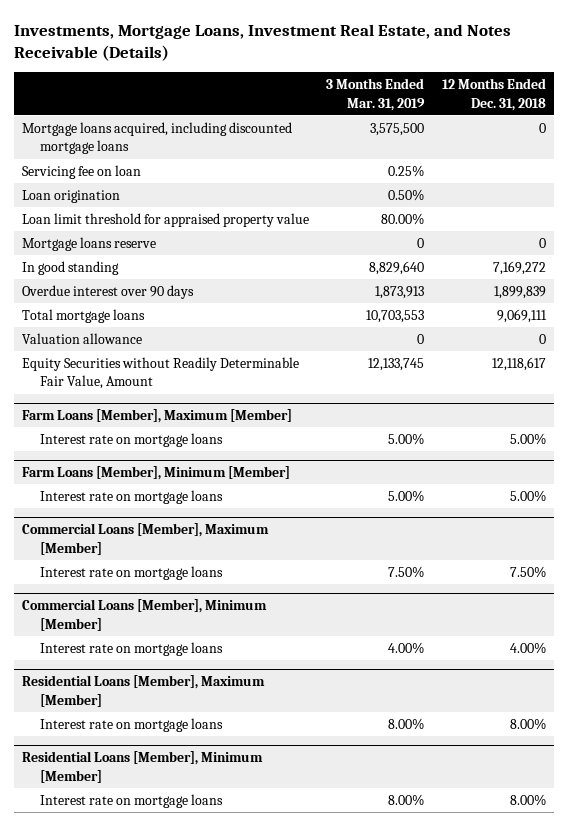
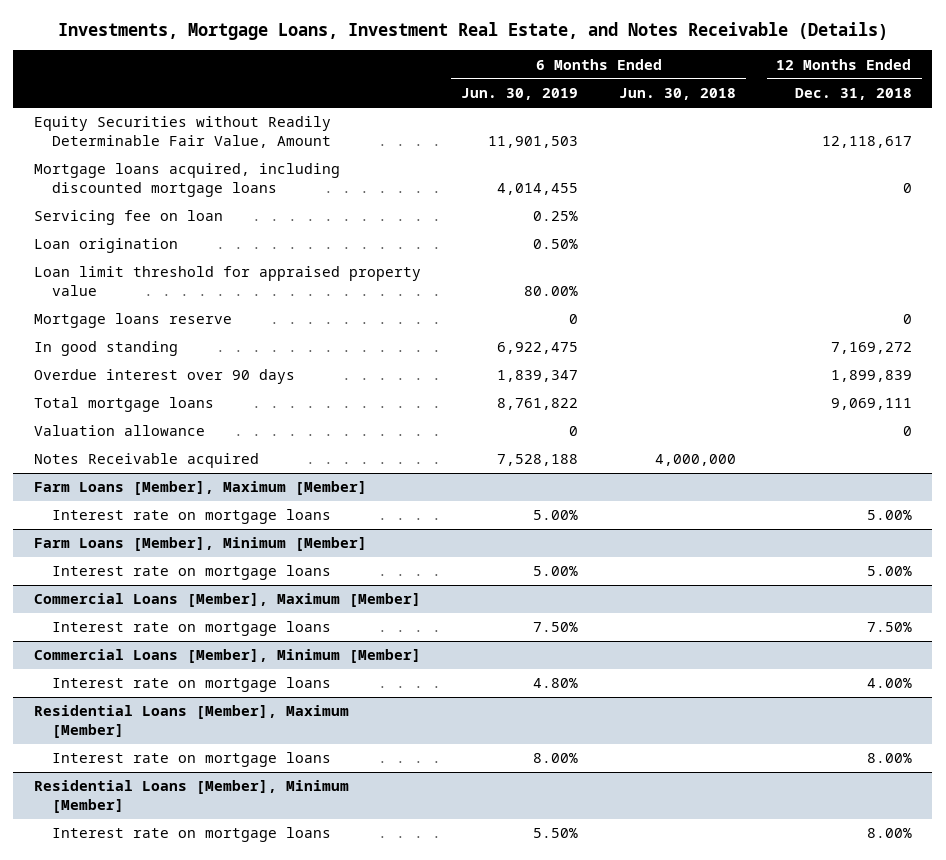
- | 3 Months Ended Mar. 31, 2019 | 12 Months Ended Dec. 31, 2018
+ | 6 Months Ended Jun. 30, 2019 | 6 Months Ended Jun. 30, 2018 | 12 Months Ended Dec. 31, 2018
moved up: Equity Securities without Readily Determinable Fair Value, Amount | 11,901,503 | | 12,118,617
+ Notes Receivable acquired | 7,528,188 | 4,000,000 |

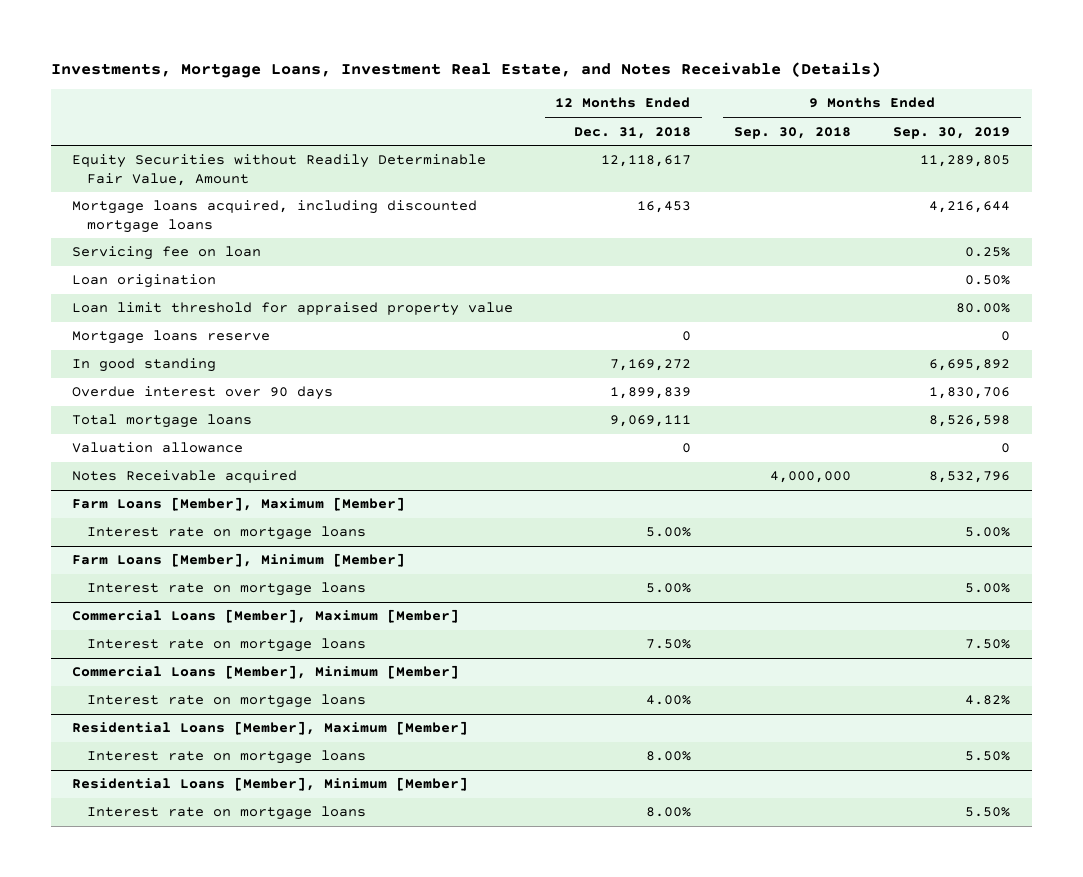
- | 6 Months Ended Jun. 30, 2019 | 6 Months Ended Jun. 30, 2018 | 12 Months Ended Dec. 31, 2018
+ | 12 Months Ended Dec. 31, 2018 | 9 Months Ended Sep. 30, 2018 | 9 Months Ended Sep. 30, 2019
- Mortgage loans acquired, including discounted mortgage loans | 4,014,455 | | 0
+ Mortgage loans acquired, including discounted mortgage loans | 16,453 | | 4,216,644

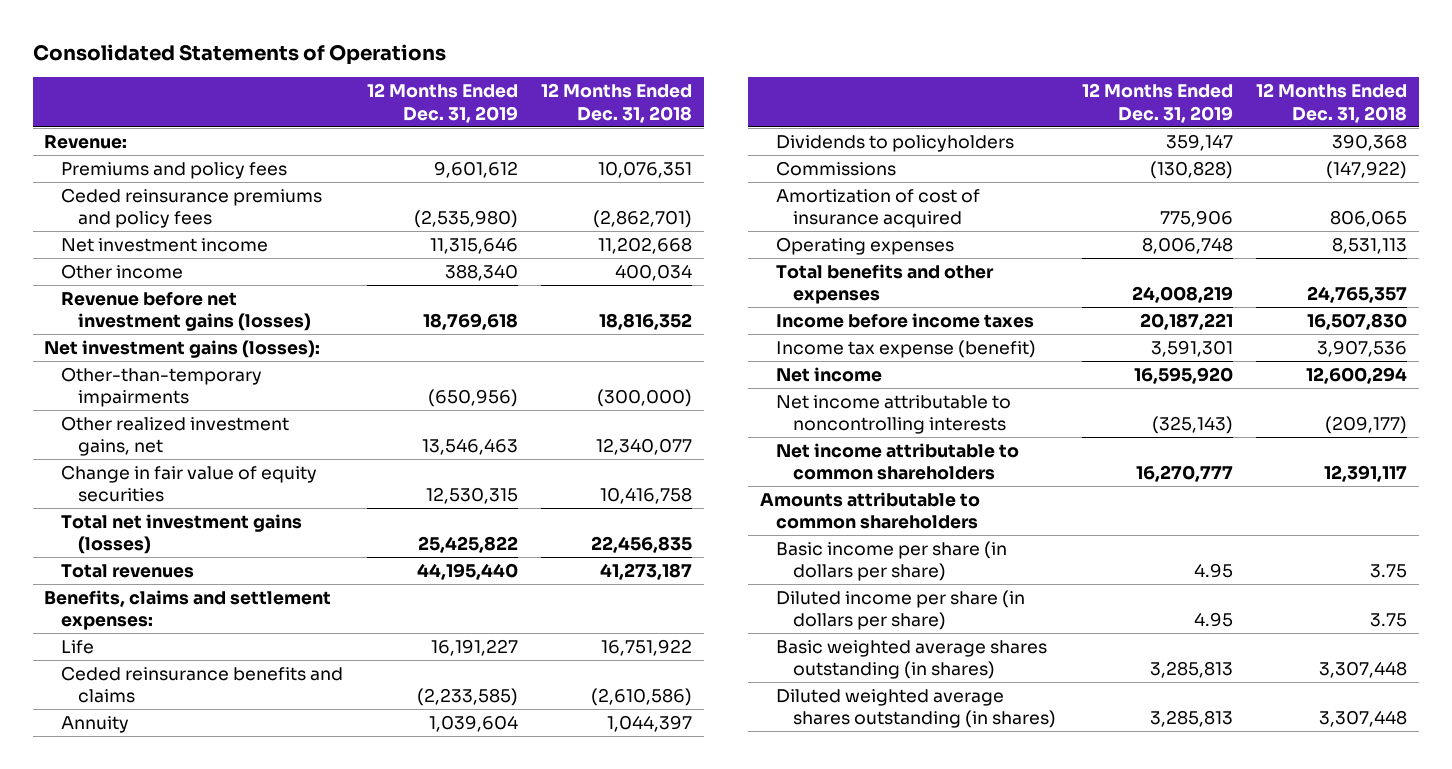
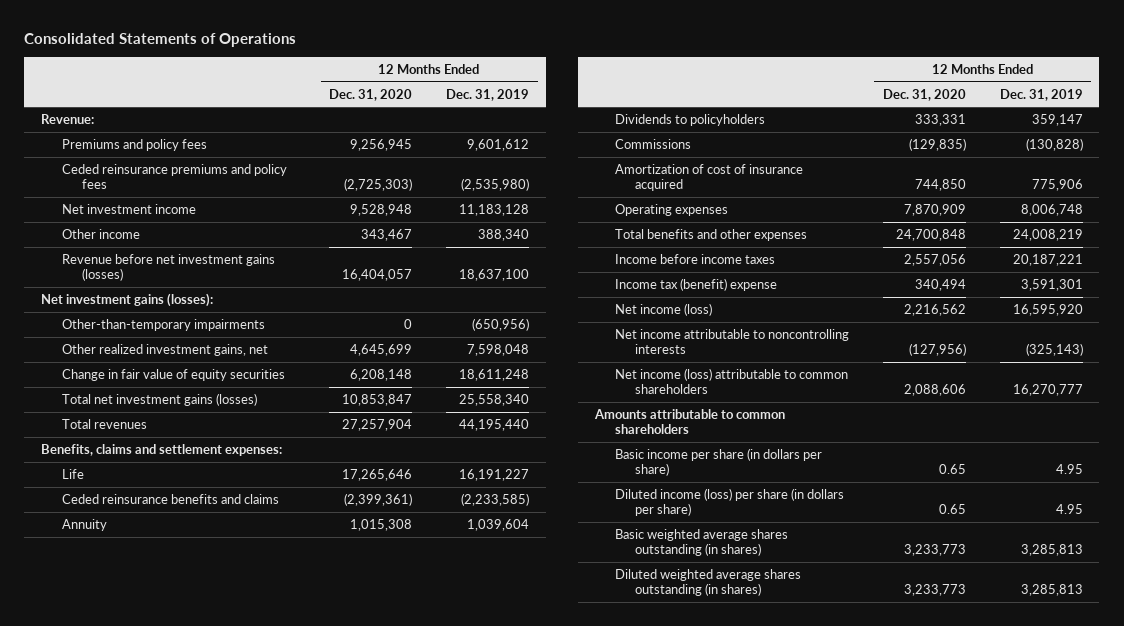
- | 12 Months Ended Dec. 31, 2019 | 12 Months Ended Dec. 31, 2018
+ | 12 Months Ended Dec. 31, 2020 | 12 Months Ended Dec. 31, 2019
- Net investment income | 11,315,646 | 11,202,668
+ Net investment income | 9,528,948 | 11,183,128
- Revenue before net investment gains (losses) | 18,769,618 | 18,816,352
+ Revenue before net investment gains (losses) | 16,404,057 | 18,637,100
- Other realized investment gains, net | 13,546,463 | 12,340,077
- Change in fair value of equity securities | 12,530,315 | 10,416,758
- Total net investment gains (losses) | 25,425,822 | 22,456,835
+ Other realized investment gains, net | 4,645,699 | 7,598,048
+ Change in fair value of equity securities | 6,208,148 | 18,611,248
+ Total net investment gains (losses) | 10,853,847 | 25,558,340
- Income tax expense (benefit) | 3,591,301 | 3,907,536
- Net income | 16,595,920 | 12,600,294
+ Income tax (benefit) expense | 340,494 | 3,591,301
+ Net income (loss) | 2,216,562 | 16,595,920
- Net income attributable to common shareholders | 16,270,777 | 12,391,117
+ Net income (loss) attributable to common shareholders | 2,088,606 | 16,270,777
- Diluted income per share (in dollars per share) | 4.95 | 3.75
+ Diluted income (loss) per share (in dollars per share) | 0.65 | 4.95

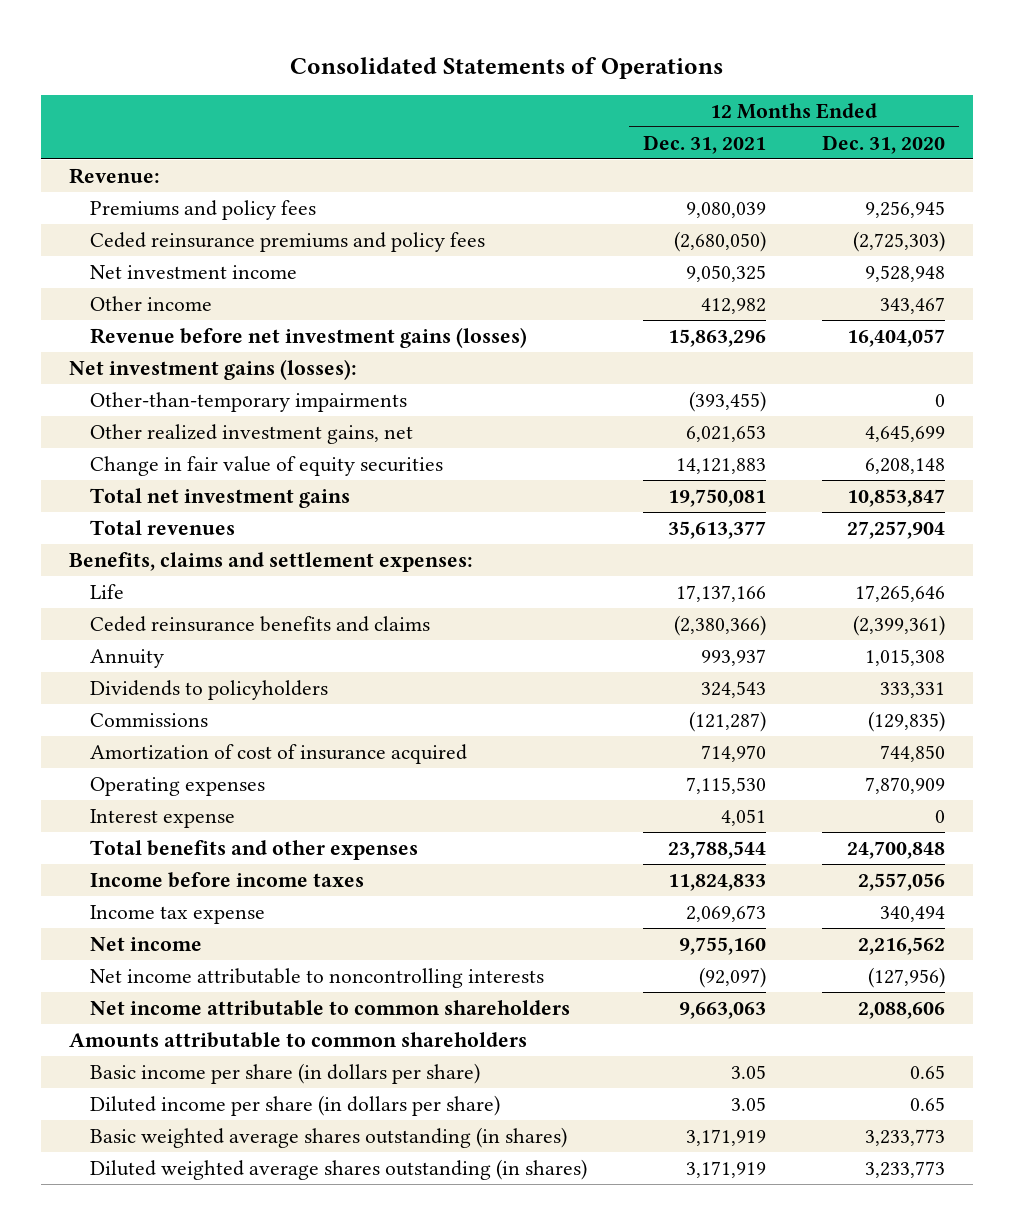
- | 12 Months Ended Dec. 31, 2020 | 12 Months Ended Dec. 31, 2019
+ | 12 Months Ended Dec. 31, 2021 | 12 Months Ended Dec. 31, 2020
- Total net investment gains (losses) | 10,853,847 | 25,558,340
+ Total net investment gains | 19,750,081 | 10,853,847
+ Interest expense | 4,051 | 0
- Income tax (benefit) expense | 340,494 | 3,591,301
- Net income (loss) | 2,216,562 | 16,595,920
+ Income tax expense | 2,069,673 | 340,494
+ Net income | 9,755,160 | 2,216,562
- Net income (loss) attributable to common shareholders | 2,088,606 | 16,270,777
+ Net income attributable to common shareholders | 9,663,063 | 2,088,606
- Diluted income (loss) per share (in dollars per share) | 0.65 | 4.95
+ Diluted income per share (in dollars per share) | 3.05 | 0.65

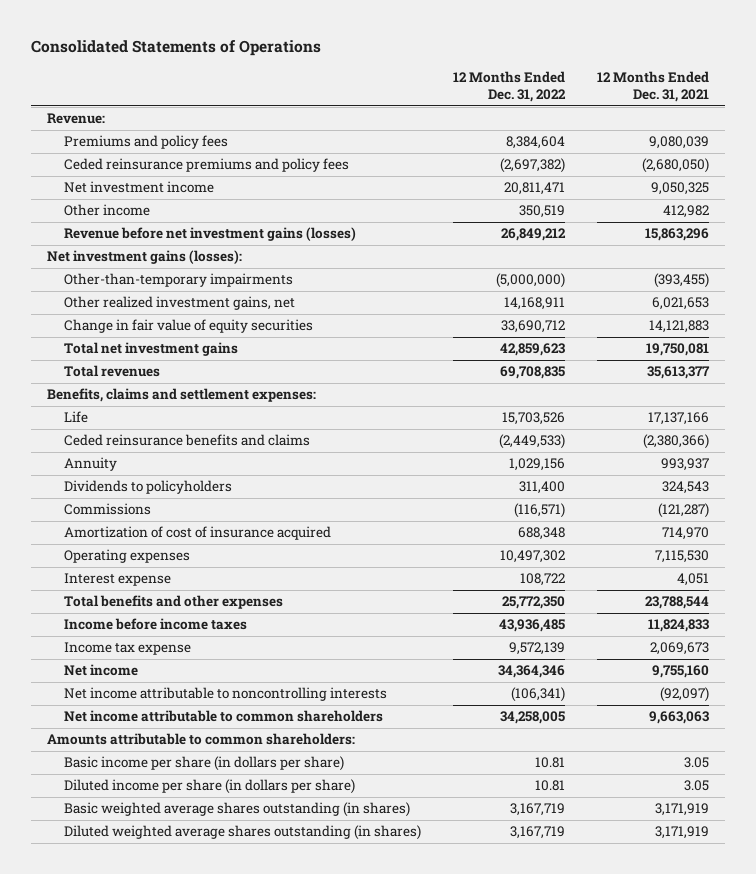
- | 12 Months Ended Dec. 31, 2021 | 12 Months Ended Dec. 31, 2020
+ | 12 Months Ended Dec. 31, 2022 | 12 Months Ended Dec. 31, 2021
- Amounts attributable to common shareholders
+ Amounts attributable to common shareholders:

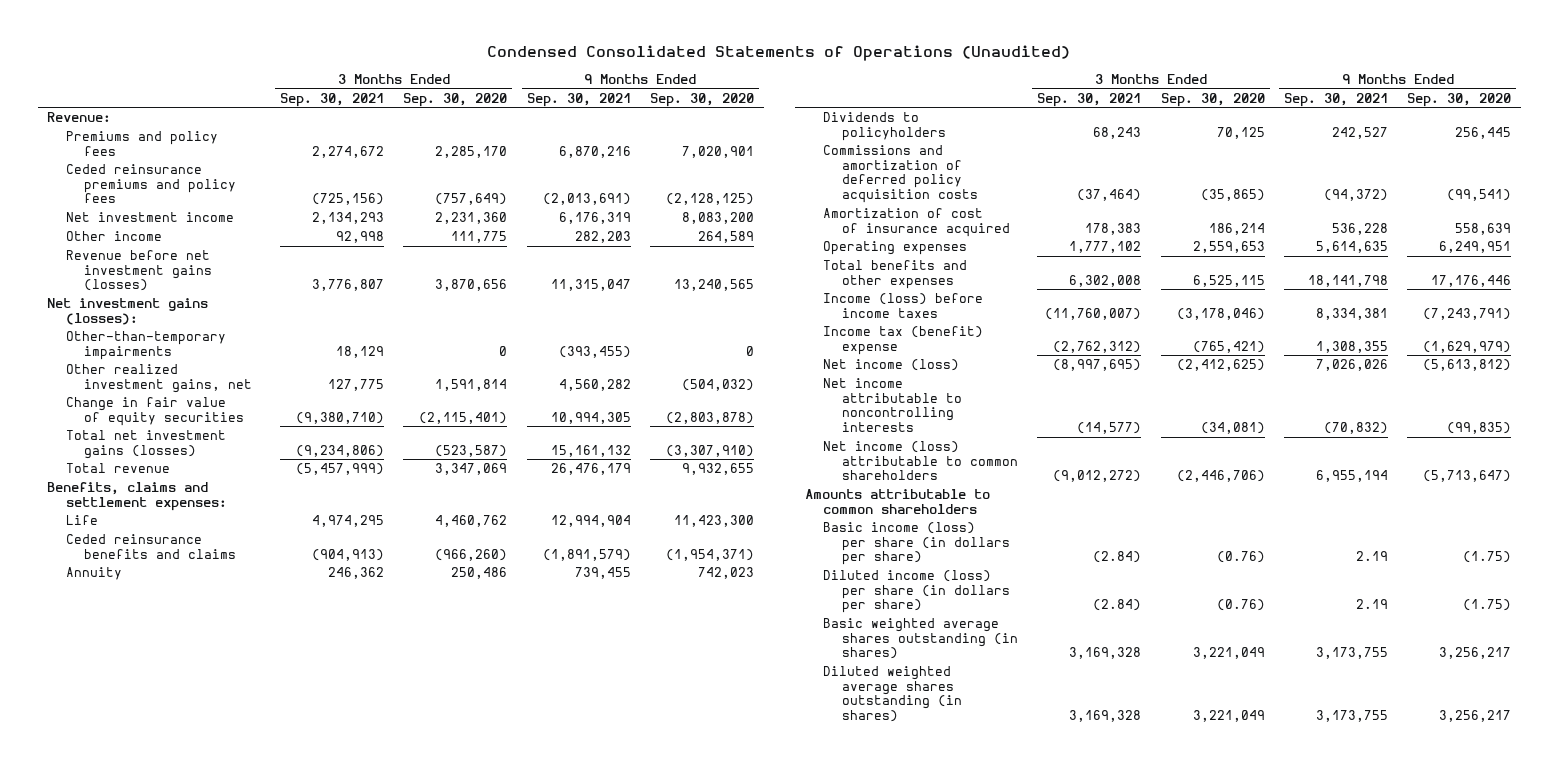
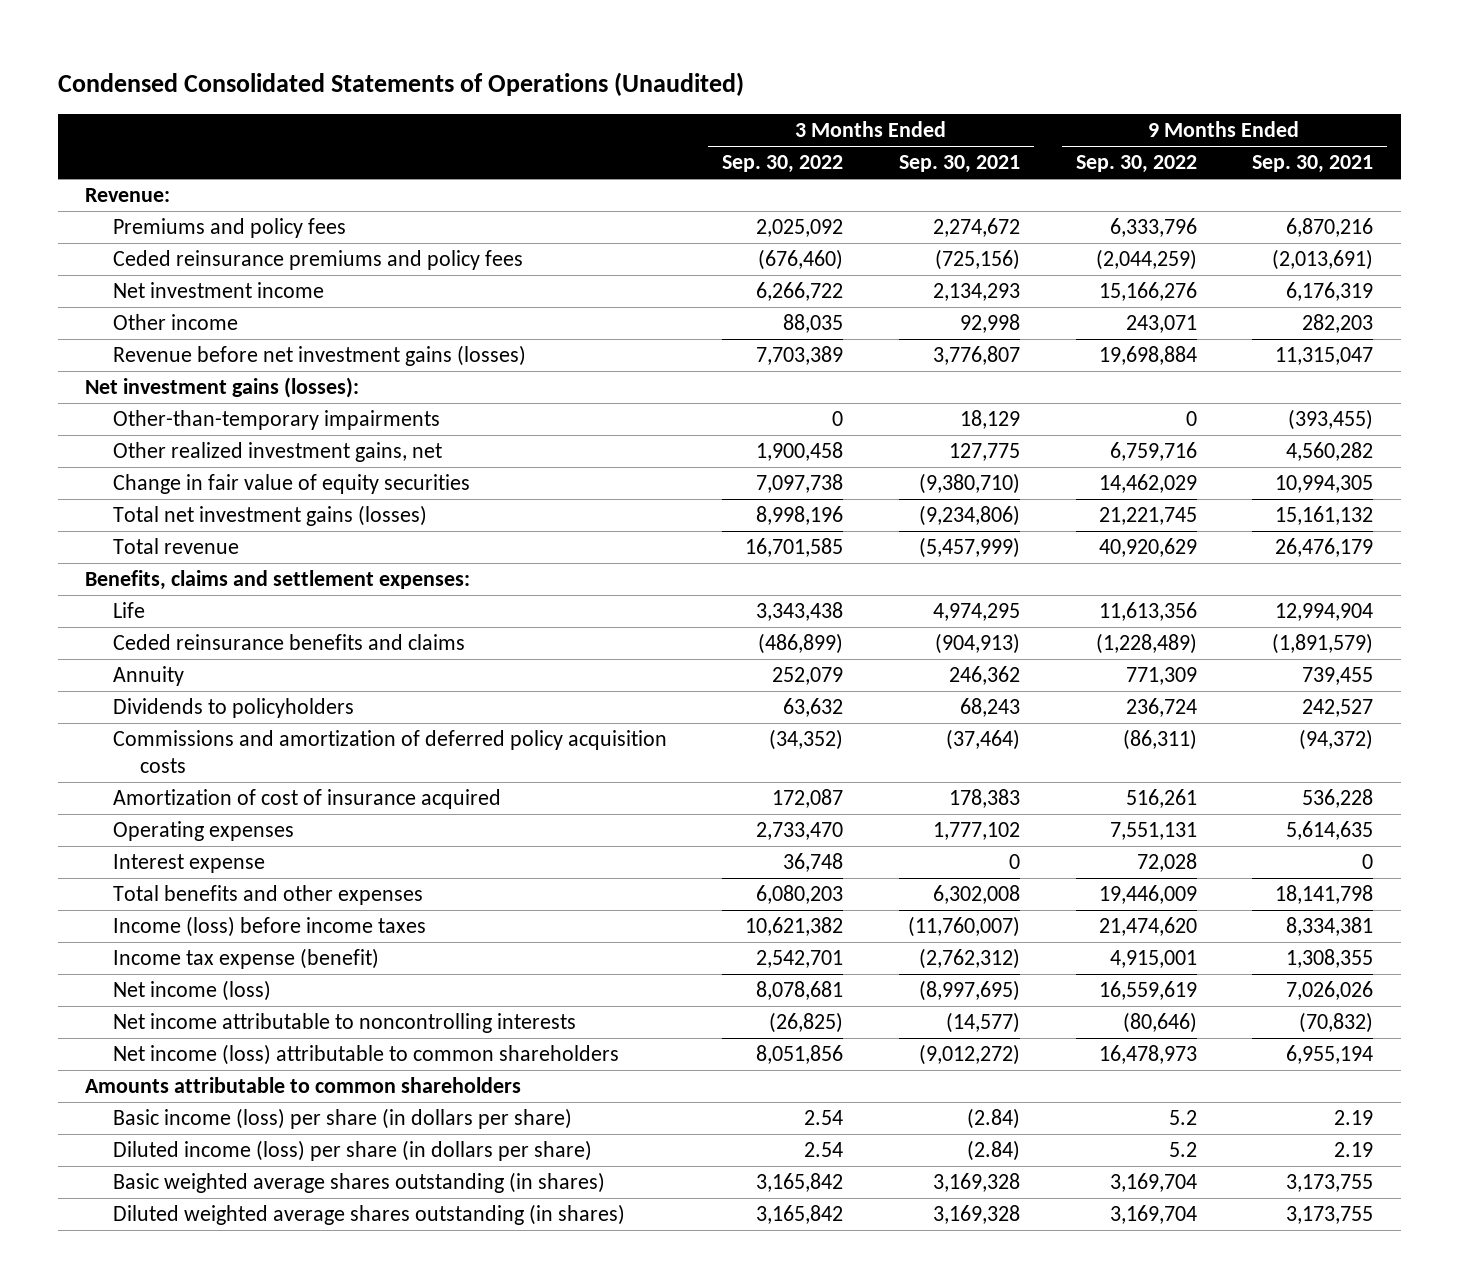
- | 3 Months Ended Sep. 30, 2021 | 3 Months Ended Sep. 30, 2020 | 9 Months Ended Sep. 30, 2021 | 9 Months Ended Sep. 30, 2020
+ | 3 Months Ended Sep. 30, 2022 | 3 Months Ended Sep. 30, 2021 | 9 Months Ended Sep. 30, 2022 | 9 Months Ended Sep. 30, 2021
+ Interest expense | 36,748 | 0 | 72,028 | 0
- Income tax (benefit) expense | (2,762,312) | (765,421) | 1,308,355 | (1,629,979)
+ Income tax expense (benefit) | 2,542,701 | (2,762,312) | 4,915,001 | 1,308,355

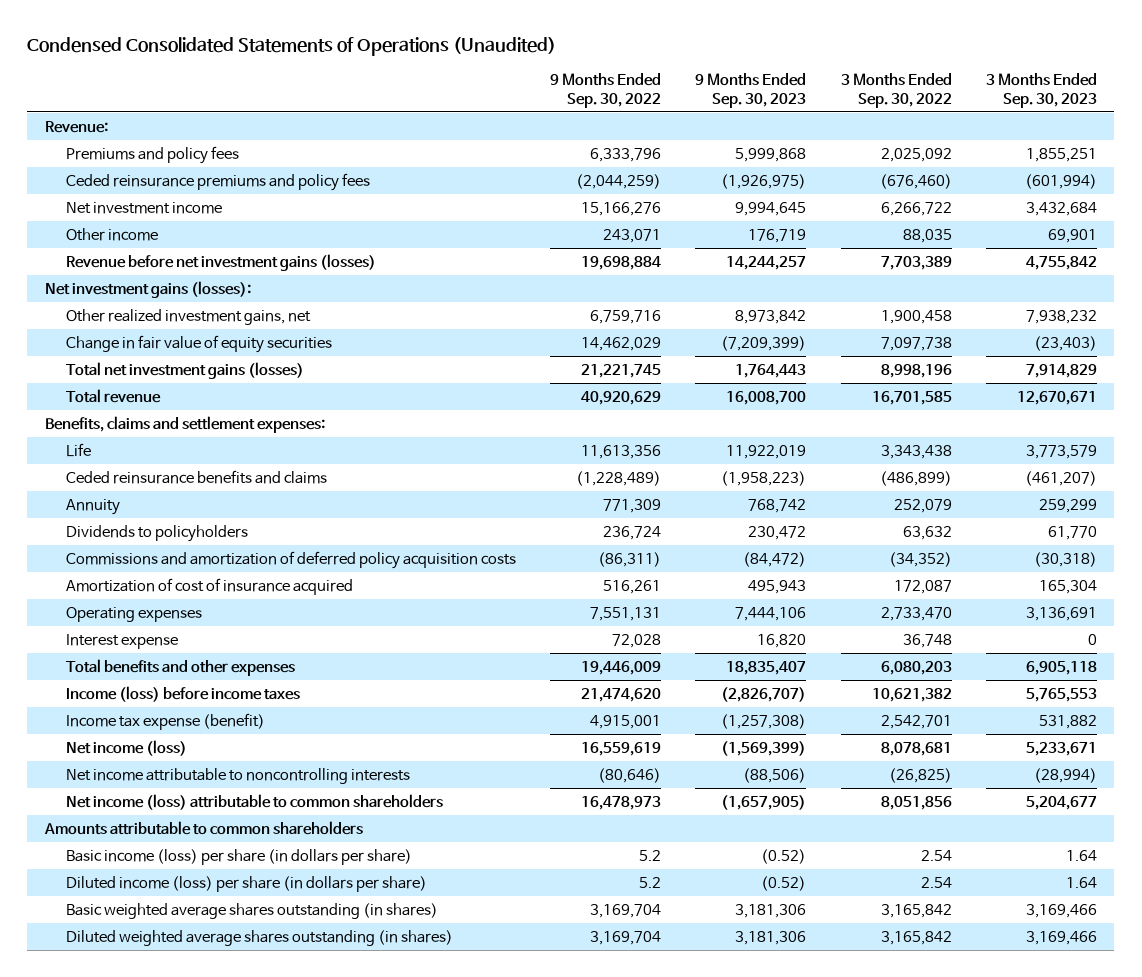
- | 3 Months Ended Sep. 30, 2022 | 3 Months Ended Sep. 30, 2021 | 9 Months Ended Sep. 30, 2022 | 9 Months Ended Sep. 30, 2021
+ | 9 Months Ended Sep. 30, 2022 | 9 Months Ended Sep. 30, 2023 | 3 Months Ended Sep. 30, 2022 | 3 Months Ended Sep. 30, 2023
- Other-than-temporary impairments | 0 | 18,129 | 0 | (393,455)

